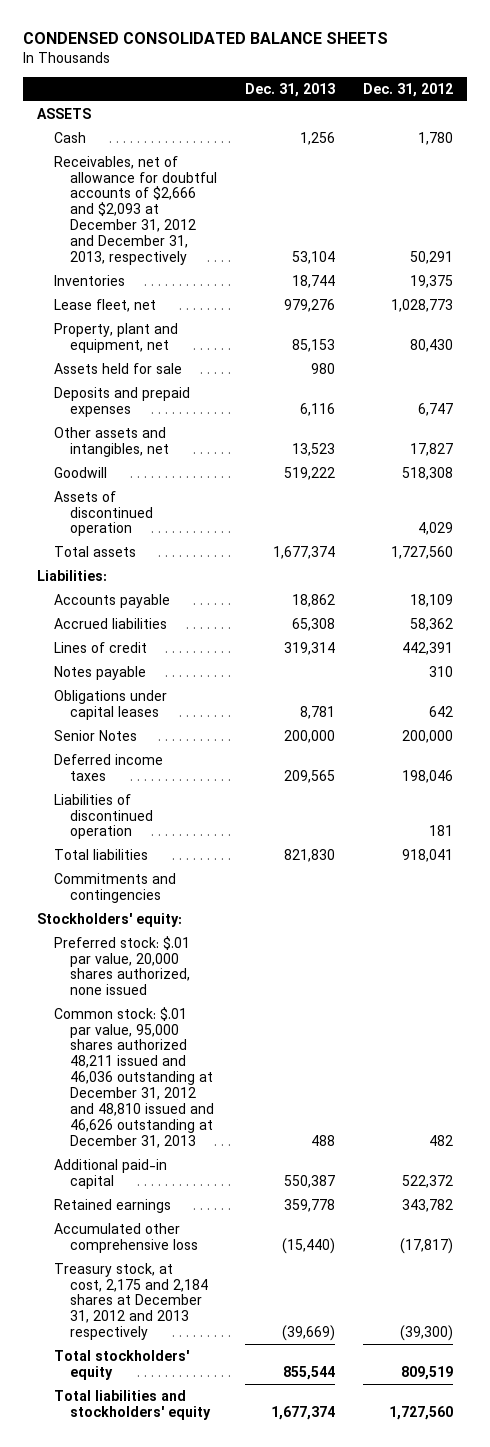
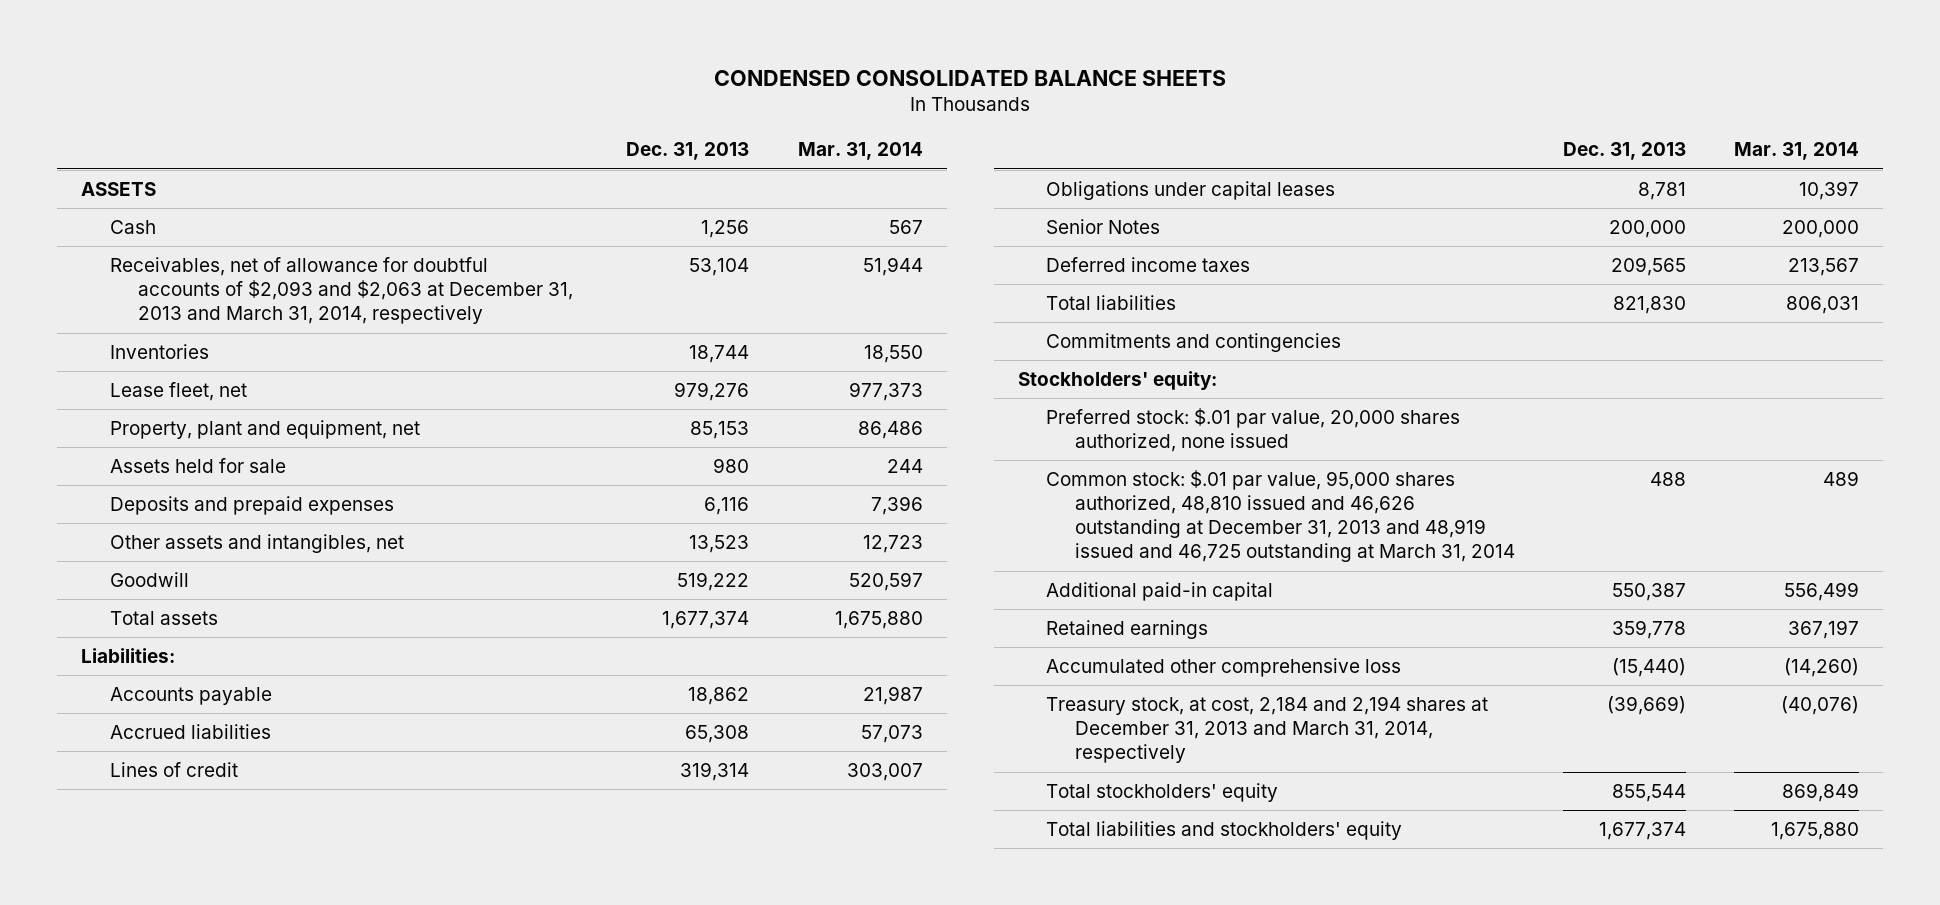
- | Dec. 31, 2013 | Dec. 31, 2012
+ | Dec. 31, 2013 | Mar. 31, 2014
- Receivables, net of allowance for doubtful accounts of $2,666 and $2,093 at December 31, 2012 and December 31, 2013, respectively | 53,104 | 50,291
+ Receivables, net of allowance for doubtful accounts of $2,093 and $2,063 at December 31, 2013 and March 31, 2014, respectively | 53,104 | 51,944
- Assets of discontinued operation | | 4,029
- Notes payable | | 310
- Liabilities of discontinued operation | | 181
- Common stock: $.01 par value, 95,000 shares authorized 48,211 issued and 46,036 outstanding at December 31, 2012 and 48,810 issued and 46,626 outstanding at December 31, 2013 | 488 | 482
+ Common stock: $.01 par value, 95,000 shares authorized, 48,810 issued and 46,626 outstanding at December 31, 2013 and 48,919 issued and 46,725 outstanding at March 31, 2014 | 488 | 489
- Treasury stock, at cost, 2,175 and 2,184 shares at December 31, 2012 and 2013 respectively | (39,669) | (39,300)
+ Treasury stock, at cost, 2,184 and 2,194 shares at December 31, 2013 and March 31, 2014, respectively | (39,669) | (40,076)

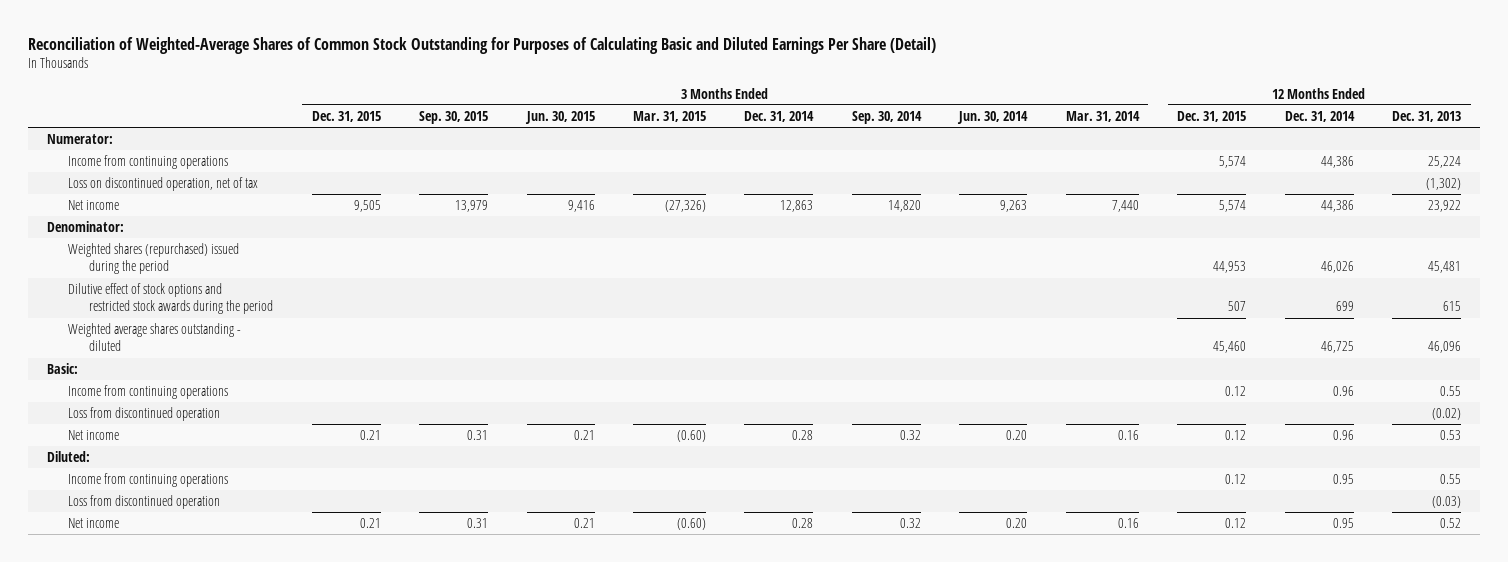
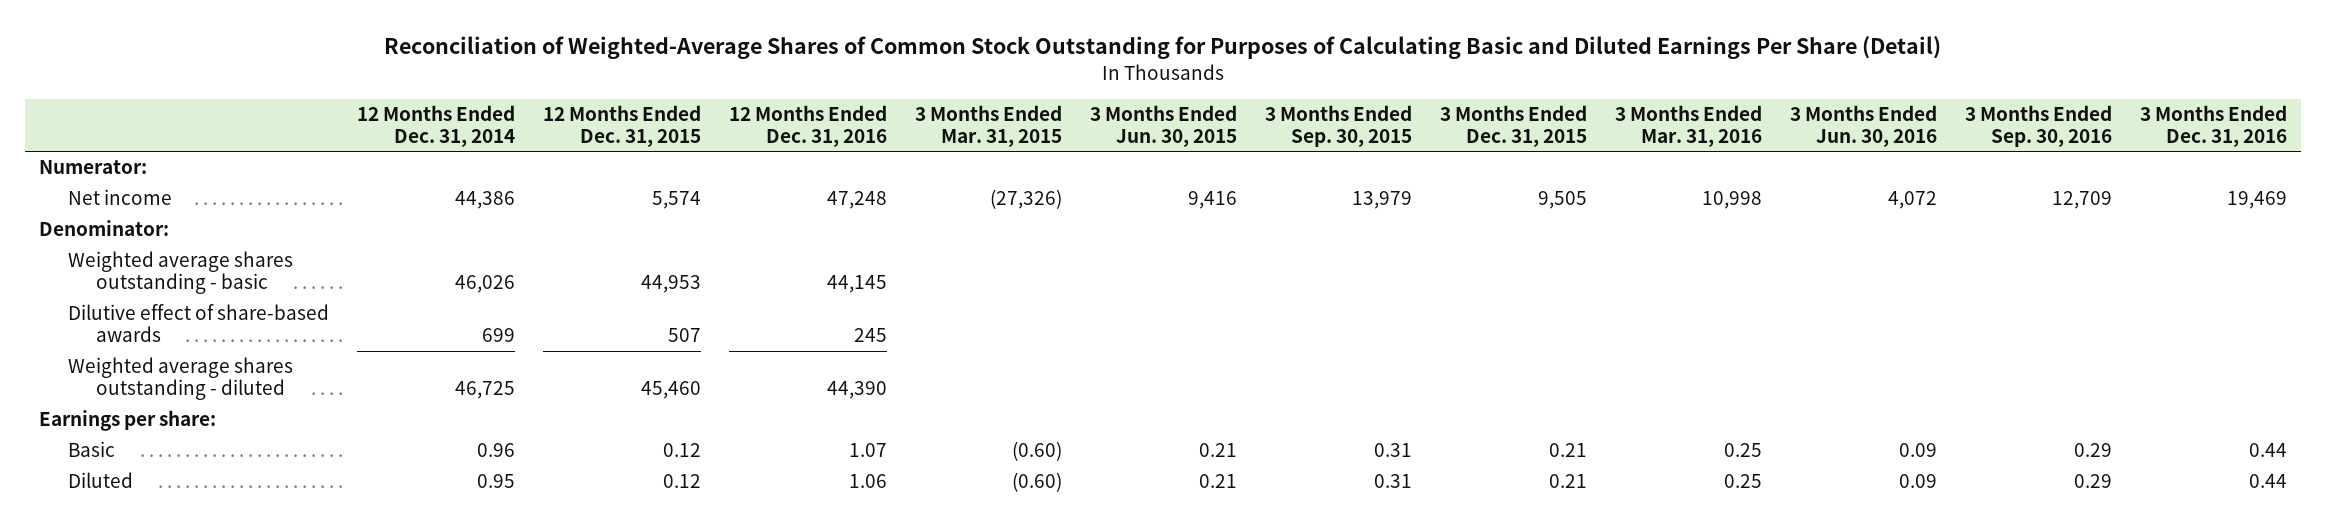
- | 3 Months Ended Dec. 31, 2015 | 3 Months Ended Sep. 30, 2015 | 3 Months Ended Jun. 30, 2015 | 3 Months Ended Mar. 31, 2015 | 3 Months Ended Dec. 31, 2014 | 3 Months Ended Sep. 30, 2014 | 3 Months Ended Jun. 30, 2014 | 3 Months Ended Mar. 31, 2014 | 12 Months Ended Dec. 31, 2015 | 12 Months Ended Dec. 31, 2014 | 12 Months Ended Dec. 31, 2013
+ | 12 Months Ended Dec. 31, 2014 | 12 Months Ended Dec. 31, 2015 | 12 Months Ended Dec. 31, 2016 | 3 Months Ended Mar. 31, 2015 | 3 Months Ended Jun. 30, 2015 | 3 Months Ended Sep. 30, 2015 | 3 Months Ended Dec. 31, 2015 | 3 Months Ended Mar. 31, 2016 | 3 Months Ended Jun. 30, 2016 | 3 Months Ended Sep. 30, 2016 | 3 Months Ended Dec. 31, 2016
- Income from continuing operations | | | | | | | | | 5,574 | 44,386 | 25,224
- Loss on discontinued operation, net of tax | | | | | | | | | | | (1,302)
- Weighted shares (repurchased) issued during the period | | | | | | | | | 44,953 | 46,026 | 45,481
- Dilutive effect of stock options and restricted stock awards during the period | | | | | | | | | 507 | 699 | 615
+ Weighted average shares outstanding - basic | 46,026 | 44,953 | 44,145 | | | | | | | |
+ Dilutive effect of share-based awards | 699 | 507 | 245 | | | | | | | |
- Basic:
- Income from continuing operations | | | | | | | | | 0.12 | 0.96 | 0.55
- Loss from discontinued operation | | | | | | | | | | | (0.02)
- Net income | 0.21 | 0.31 | 0.21 | (0.60) | 0.28 | 0.32 | 0.20 | 0.16 | 0.12 | 0.96 | 0.53
- Diluted:
- Income from continuing operations | | | | | | | | | 0.12 | 0.95 | 0.55
- Loss from discontinued operation | | | | | | | | | | | (0.03)
- Net income | 0.21 | 0.31 | 0.21 | (0.60) | 0.28 | 0.32 | 0.20 | 0.16 | 0.12 | 0.95 | 0.52
+ Earnings per share:
+ Basic | 0.96 | 0.12 | 1.07 | (0.60) | 0.21 | 0.31 | 0.21 | 0.25 | 0.09 | 0.29 | 0.44
+ Diluted | 0.95 | 0.12 | 1.06 | (0.60) | 0.21 | 0.31 | 0.21 | 0.25 | 0.09 | 0.29 | 0.44

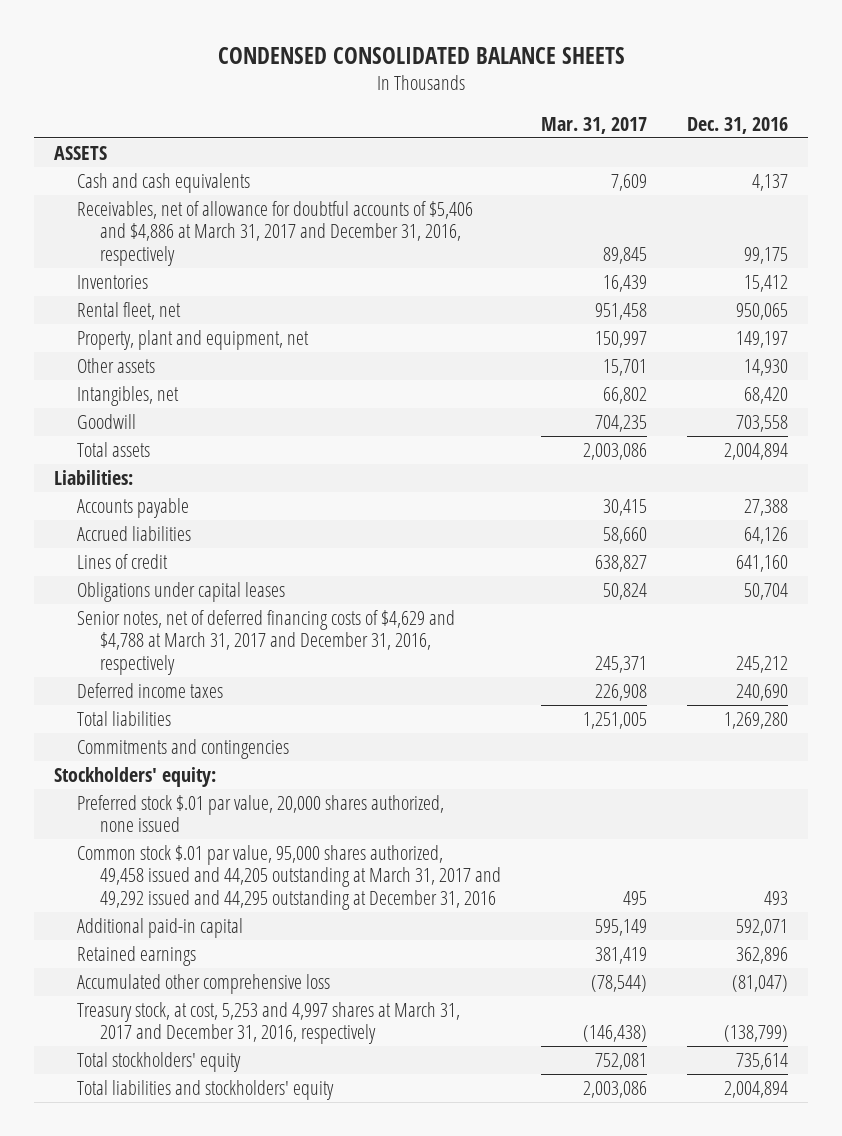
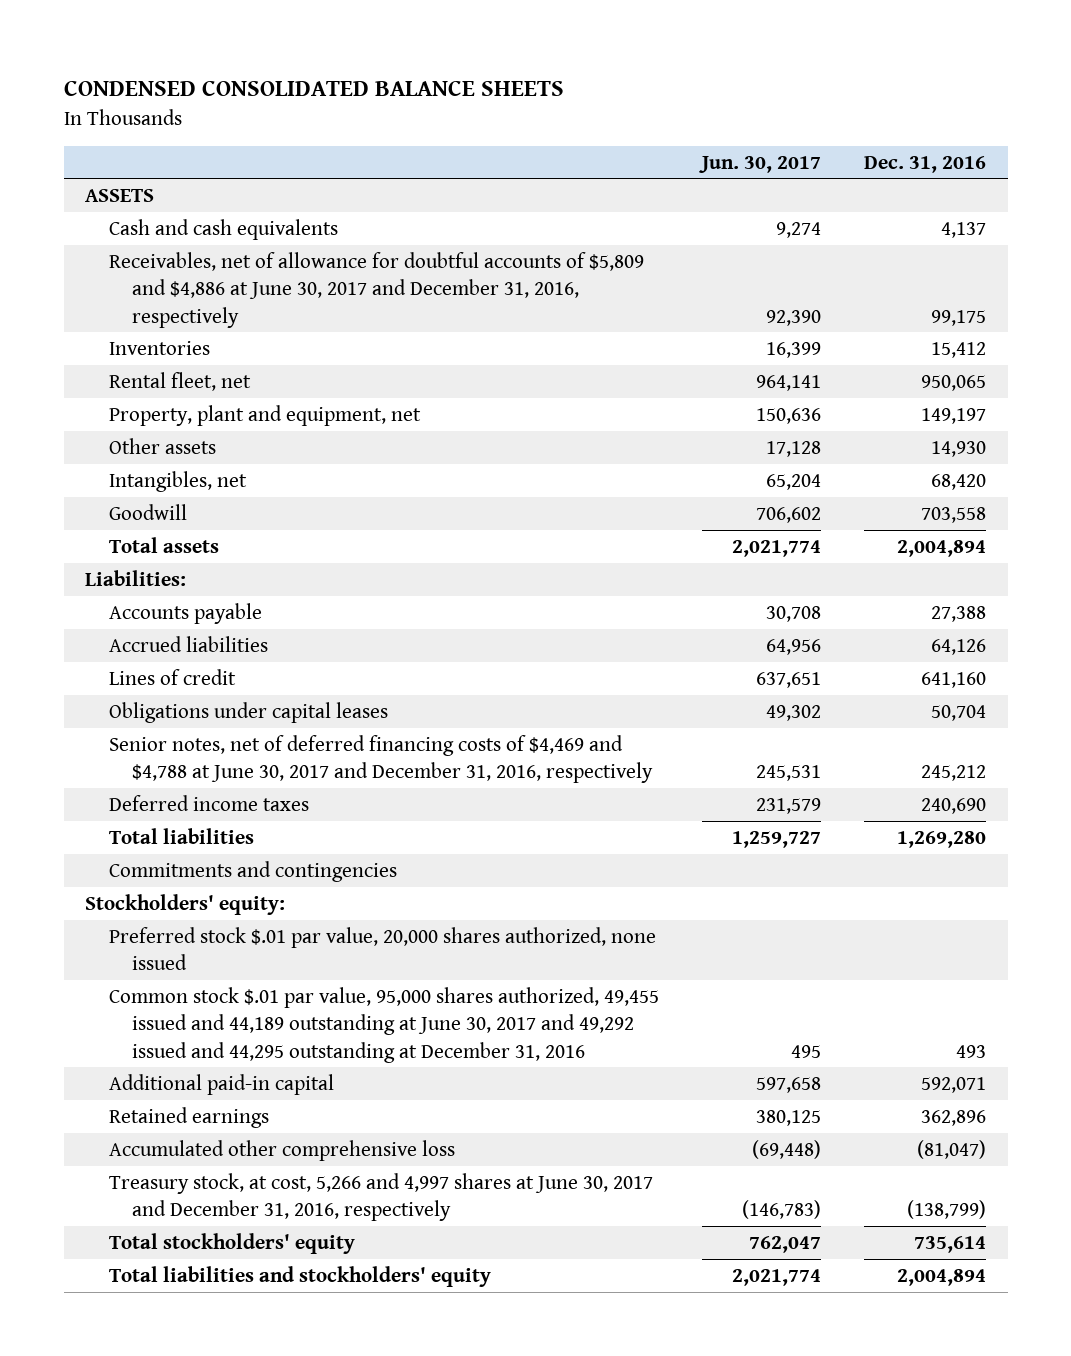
- | Mar. 31, 2017 | Dec. 31, 2016
+ | Jun. 30, 2017 | Dec. 31, 2016
- Receivables, net of allowance for doubtful accounts of $5,406 and $4,886 at March 31, 2017 and December 31, 2016, respectively | 89,845 | 99,175
+ Receivables, net of allowance for doubtful accounts of $5,809 and $4,886 at June 30, 2017 and December 31, 2016, respectively | 92,390 | 99,175
- Senior notes, net of deferred financing costs of $4,629 and $4,788 at March 31, 2017 and December 31, 2016, respectively | 245,371 | 245,212
+ Senior notes, net of deferred financing costs of $4,469 and $4,788 at June 30, 2017 and December 31, 2016, respectively | 245,531 | 245,212
- Common stock $.01 par value, 95,000 shares authorized, 49,458 issued and 44,205 outstanding at March 31, 2017 and 49,292 issued and 44,295 outstanding at December 31, 2016 | 495 | 493
+ Common stock $.01 par value, 95,000 shares authorized, 49,455 issued and 44,189 outstanding at June 30, 2017 and 49,292 issued and 44,295 outstanding at December 31, 2016 | 495 | 493
- Treasury stock, at cost, 5,253 and 4,997 shares at March 31, 2017 and December 31, 2016, respectively | (146,438) | (138,799)
+ Treasury stock, at cost, 5,266 and 4,997 shares at June 30, 2017 and December 31, 2016, respectively | (146,783) | (138,799)

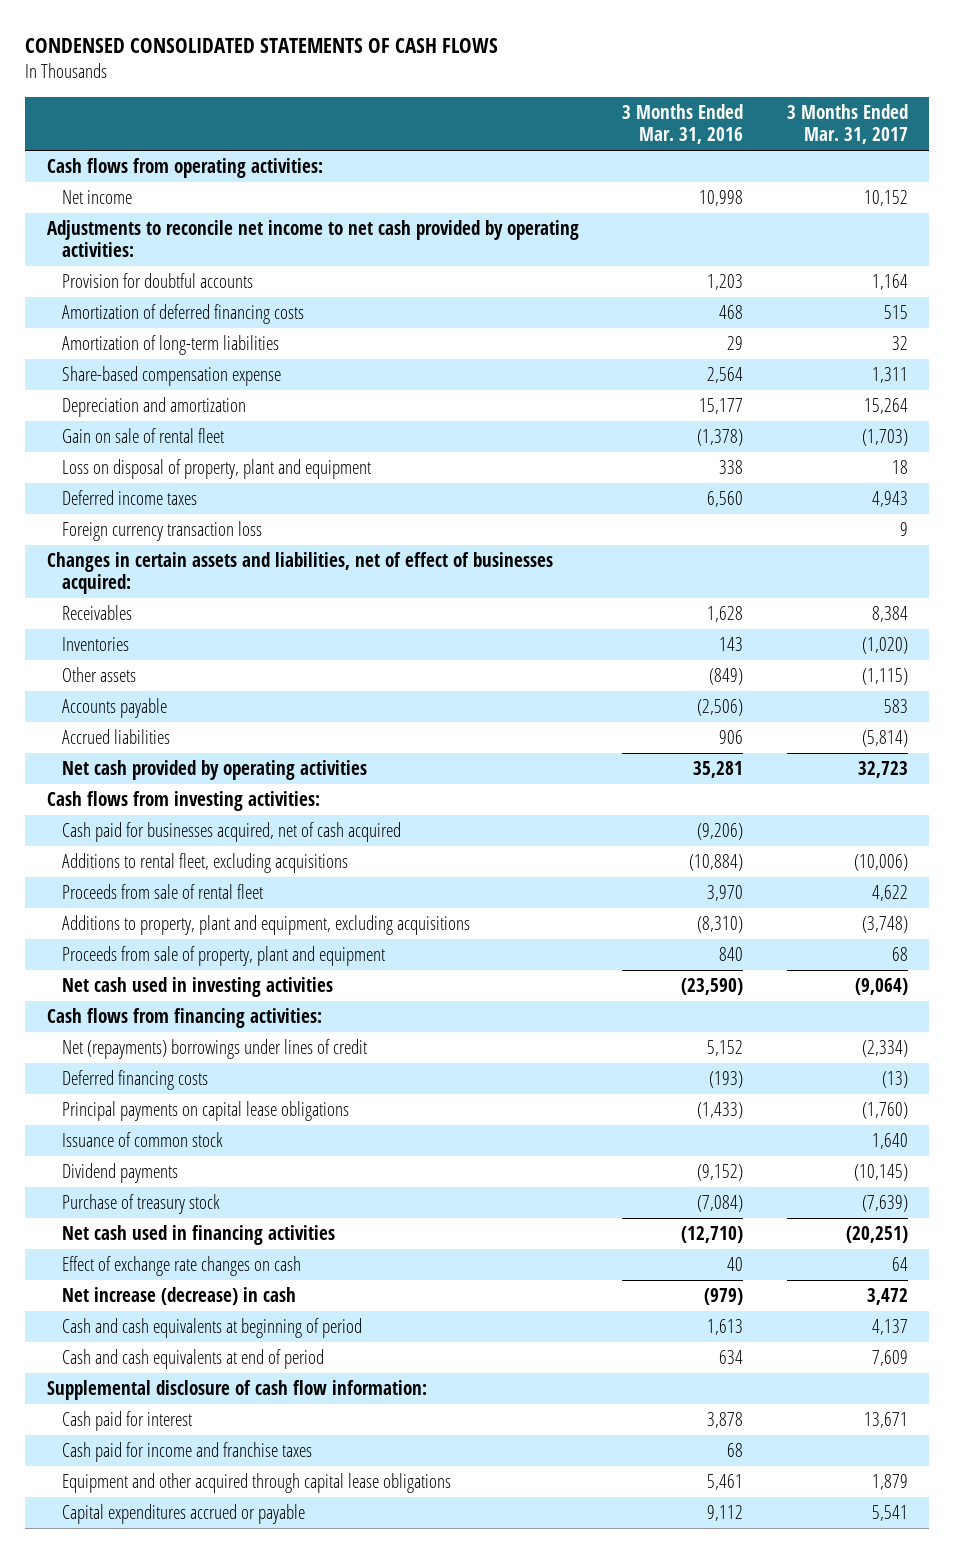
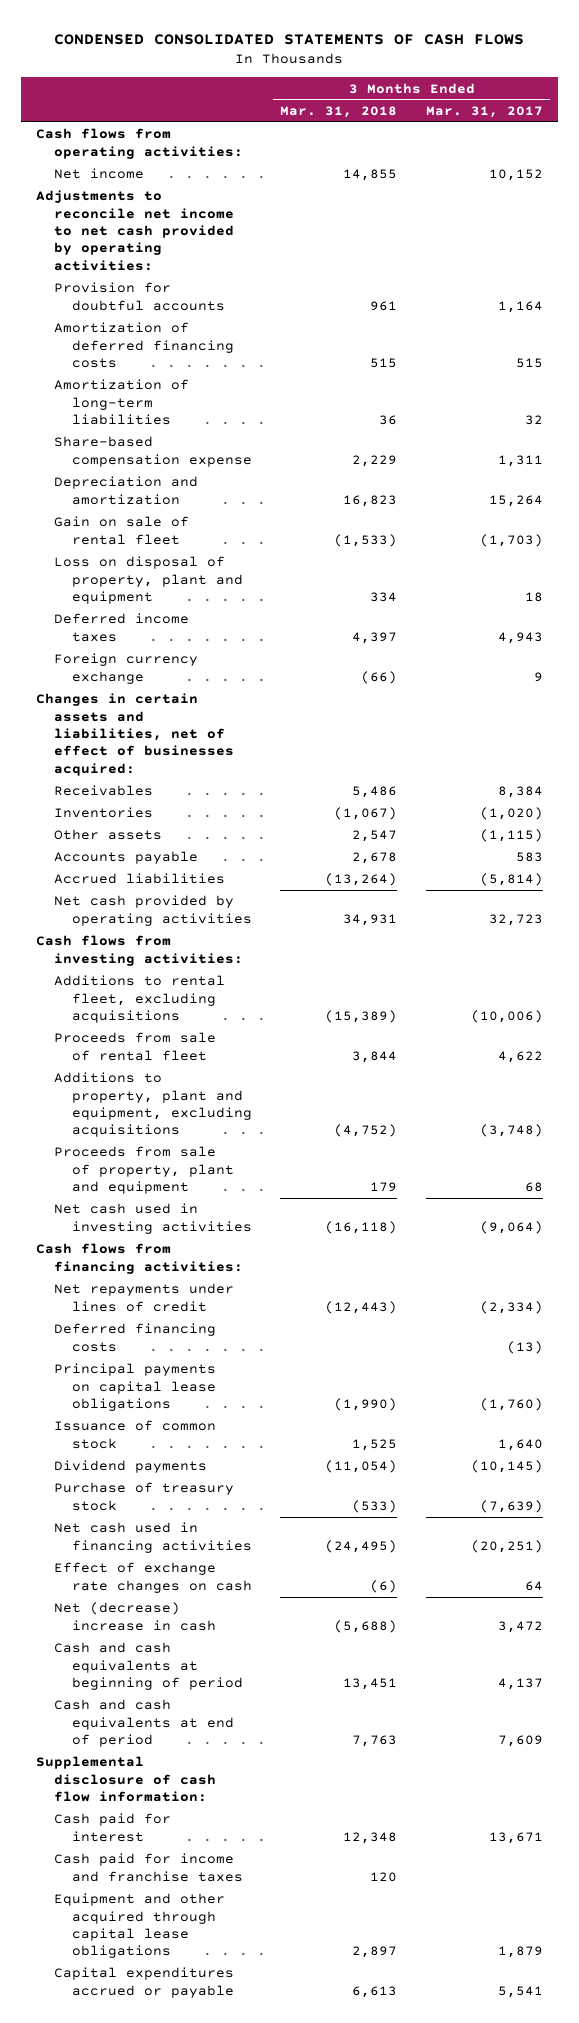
- | 3 Months Ended Mar. 31, 2016 | 3 Months Ended Mar. 31, 2017
+ | 3 Months Ended Mar. 31, 2018 | 3 Months Ended Mar. 31, 2017
- Foreign currency transaction loss | | 9
+ Foreign currency exchange | (66) | 9
- Cash paid for businesses acquired, net of cash acquired | (9,206) |
- Net (repayments) borrowings under lines of credit | 5,152 | (2,334)
+ Net repayments under lines of credit | (12,443) | (2,334)
- Net increase (decrease) in cash | (979) | 3,472
+ Net (decrease) increase in cash | (5,688) | 3,472

